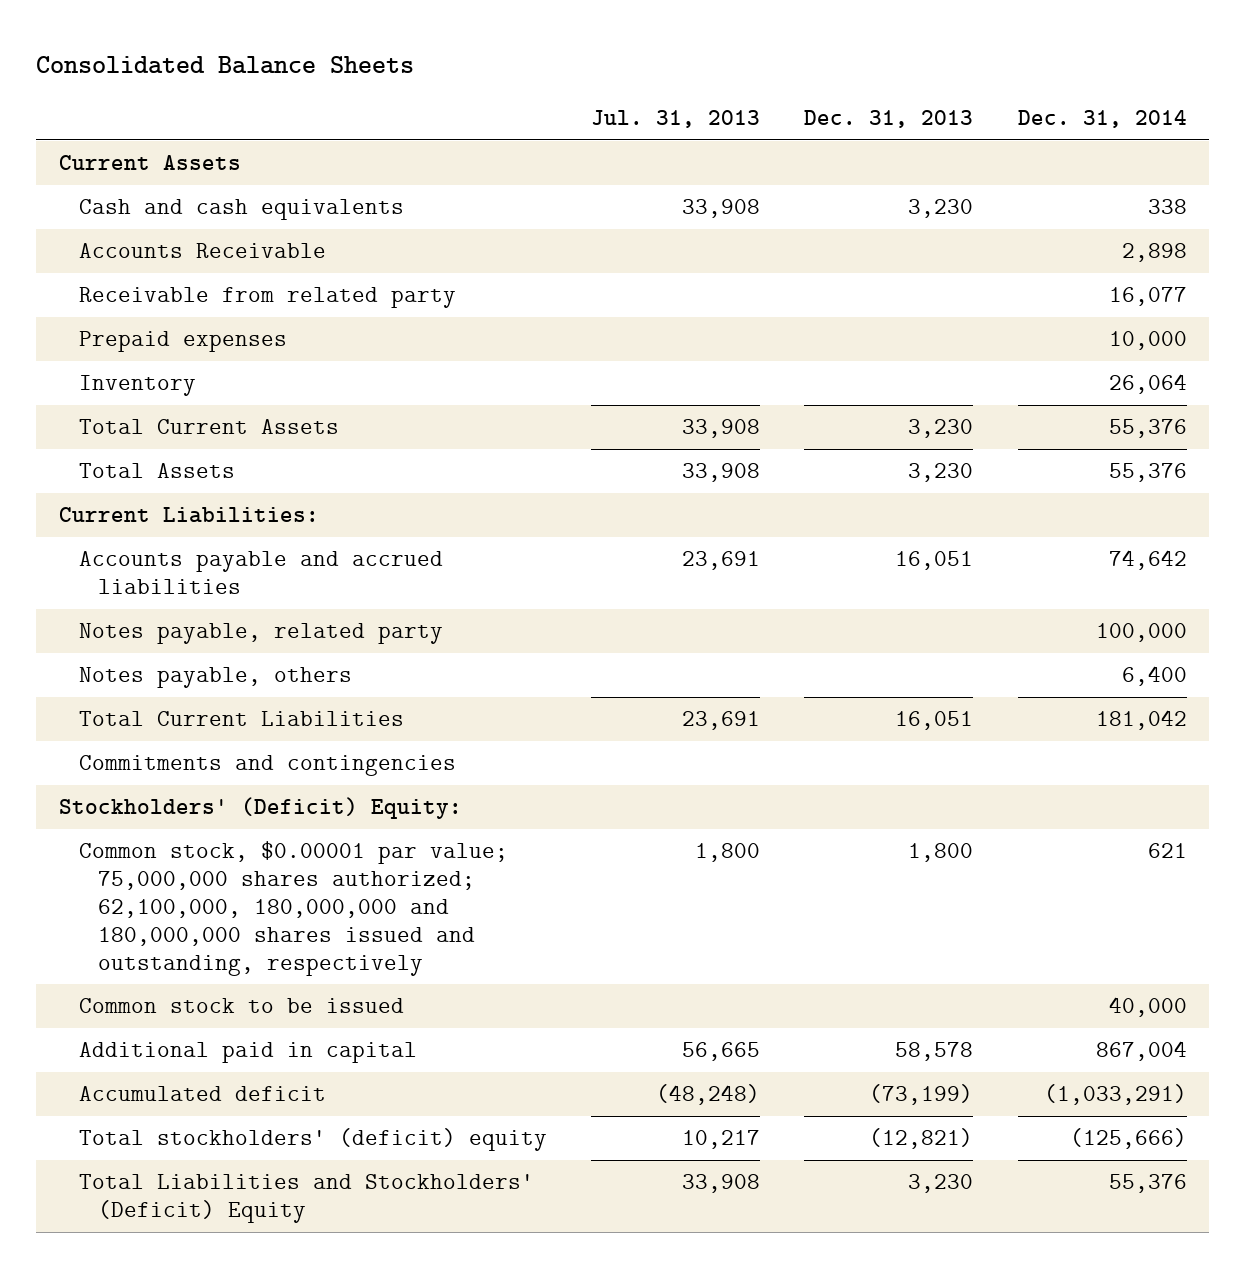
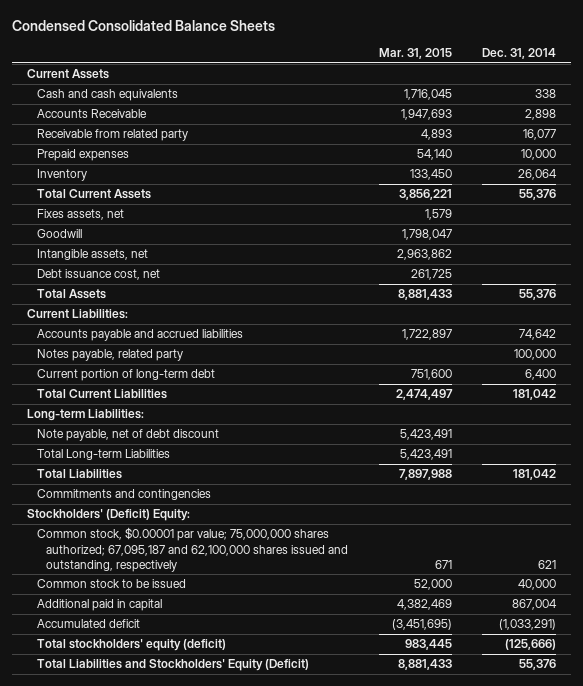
- Consolidated Balance Sheets
+ Condensed Consolidated Balance Sheets
- | Jul. 31, 2013 | Dec. 31, 2013 | Dec. 31, 2014
+ | Mar. 31, 2015 | Dec. 31, 2014
+ Fixes assets, net | 1,579 |
+ Goodwill | 1,798,047 |
+ Intangible assets, net | 2,963,862 |
+ Debt issuance cost, net | 261,725 |
- Notes payable, others | | | 6,400
+ Current portion of long-term debt | 751,600 | 6,400
+ Long-term Liabilities:
+ Note payable, net of debt discount | 5,423,491 |
+ Total Long-term Liabilities | 5,423,491 |
+ Total Liabilities | 7,897,988 | 181,042
- Common stock, $0.00001 par value; 75,000,000 shares authorized; 62,100,000, 180,000,000 and 180,000,000 shares issued and outstanding, respectively | 1,800 | 1,800 | 621
+ Common stock, $0.00001 par value; 75,000,000 shares authorized; 67,095,187 and 62,100,000 shares issued and outstanding, respectively | 671 | 621
- Total stockholders' (deficit) equity | 10,217 | (12,821) | (125,666)
- Total Liabilities and Stockholders' (Deficit) Equity | 33,908 | 3,230 | 55,376
+ Total stockholders' equity (deficit) | 983,445 | (125,666)
+ Total Liabilities and Stockholders' Equity (Deficit) | 8,881,433 | 55,376

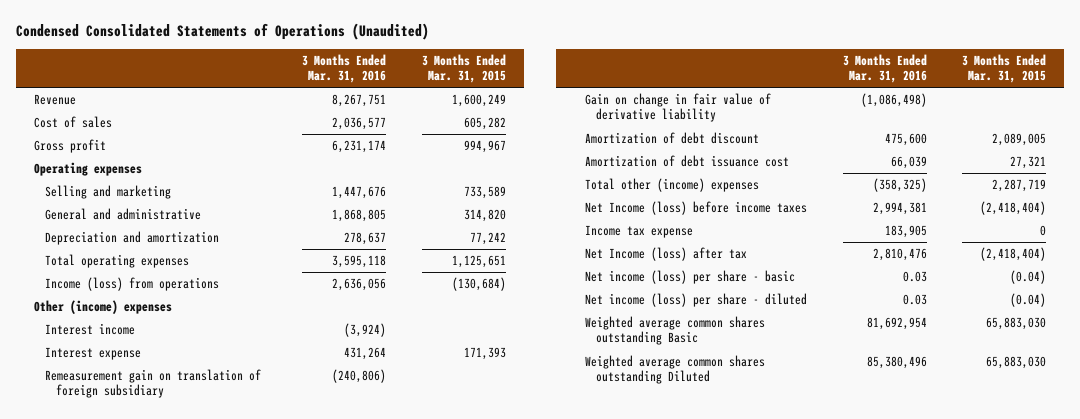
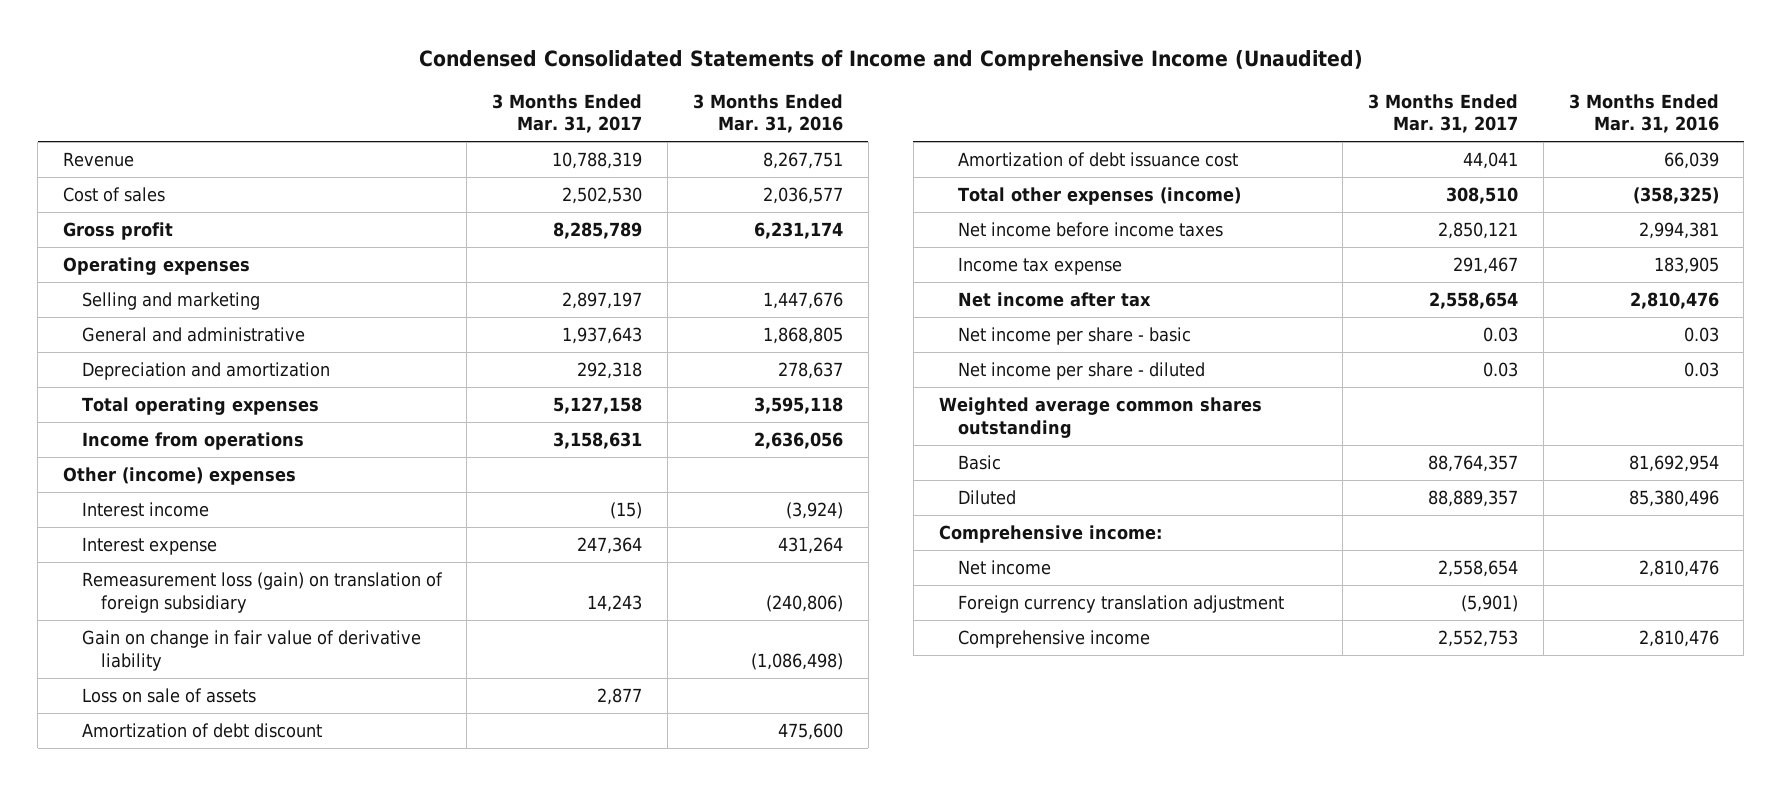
- Condensed Consolidated Statements of Operations (Unaudited)
+ Condensed Consolidated Statements of Income and Comprehensive Income (Unaudited)
- | 3 Months Ended Mar. 31, 2016 | 3 Months Ended Mar. 31, 2015
+ | 3 Months Ended Mar. 31, 2017 | 3 Months Ended Mar. 31, 2016
- Income (loss) from operations | 2,636,056 | (130,684)
+ Income from operations | 3,158,631 | 2,636,056
- Remeasurement gain on translation of foreign subsidiary | (240,806) |
+ Remeasurement loss (gain) on translation of foreign subsidiary | 14,243 | (240,806)
+ Loss on sale of assets | 2,877 |
- Total other (income) expenses | (358,325) | 2,287,719
- Net Income (loss) before income taxes | 2,994,381 | (2,418,404)
+ Total other expenses (income) | 308,510 | (358,325)
+ Net income before income taxes | 2,850,121 | 2,994,381
- Net Income (loss) after tax | 2,810,476 | (2,418,404)
- Net income (loss) per share - basic | 0.03 | (0.04)
- Net income (loss) per share - diluted | 0.03 | (0.04)
- Weighted average common shares outstanding Basic | 81,692,954 | 65,883,030
- Weighted average common shares outstanding Diluted | 85,380,496 | 65,883,030
+ Net income after tax | 2,558,654 | 2,810,476
+ Net income per share - basic | 0.03 | 0.03
+ Net income per share - diluted | 0.03 | 0.03
+ Weighted average common shares outstanding
+ Basic | 88,764,357 | 81,692,954
+ Diluted | 88,889,357 | 85,380,496
+ Comprehensive income:
+ Net income | 2,558,654 | 2,810,476
+ Foreign currency translation adjustment | (5,901) |
+ Comprehensive income | 2,552,753 | 2,810,476

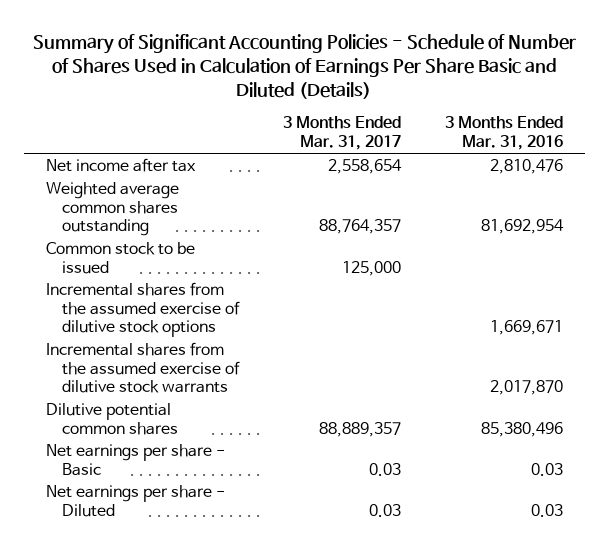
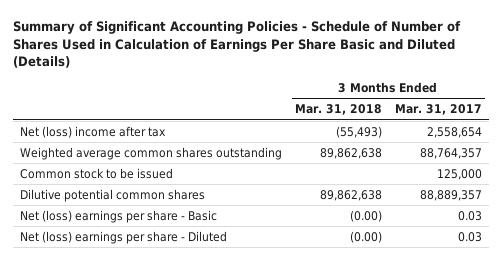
- | 3 Months Ended Mar. 31, 2017 | 3 Months Ended Mar. 31, 2016
+ | 3 Months Ended Mar. 31, 2018 | 3 Months Ended Mar. 31, 2017
- Net income after tax | 2,558,654 | 2,810,476
+ Net (loss) income after tax | (55,493) | 2,558,654
- Incremental shares from the assumed exercise of dilutive stock options | | 1,669,671
- Incremental shares from the assumed exercise of dilutive stock warrants | | 2,017,870
- Net earnings per share - Basic | 0.03 | 0.03
- Net earnings per share - Diluted | 0.03 | 0.03
+ Net (loss) earnings per share - Basic | (0.00) | 0.03
+ Net (loss) earnings per share - Diluted | (0.00) | 0.03

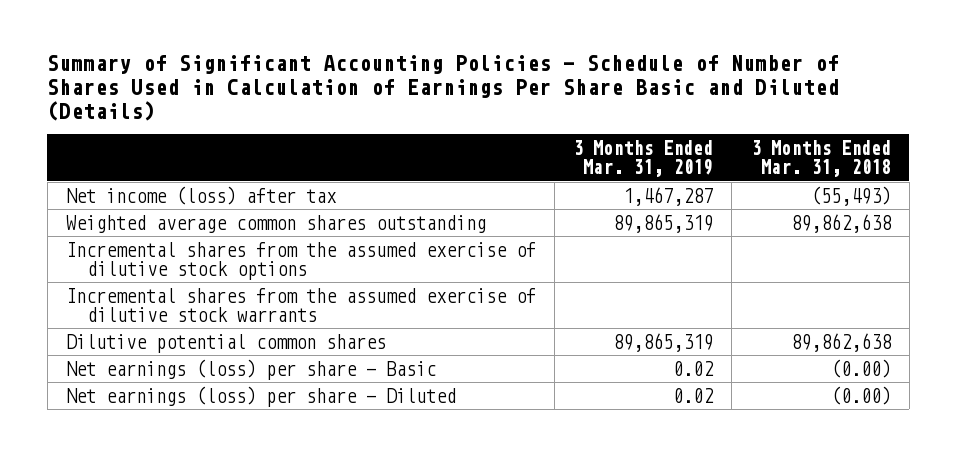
- | 3 Months Ended Mar. 31, 2018 | 3 Months Ended Mar. 31, 2017
+ | 3 Months Ended Mar. 31, 2019 | 3 Months Ended Mar. 31, 2018
- Net (loss) income after tax | (55,493) | 2,558,654
+ Net income (loss) after tax | 1,467,287 | (55,493)
- Common stock to be issued | | 125,000
+ Incremental shares from the assumed exercise of dilutive stock options
+ Incremental shares from the assumed exercise of dilutive stock warrants
- Net (loss) earnings per share - Basic | (0.00) | 0.03
- Net (loss) earnings per share - Diluted | (0.00) | 0.03
+ Net earnings (loss) per share - Basic | 0.02 | (0.00)
+ Net earnings (loss) per share - Diluted | 0.02 | (0.00)

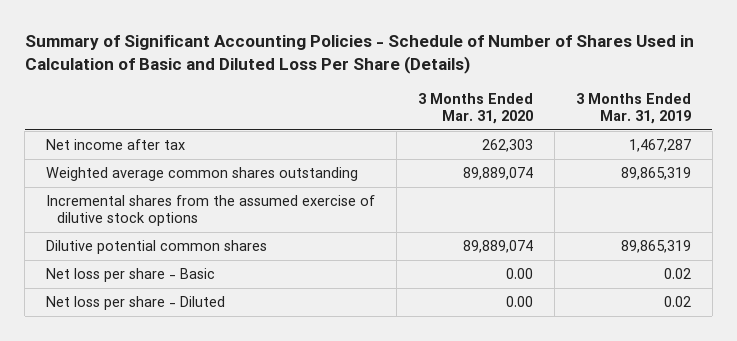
- Summary of Significant Accounting Policies - Schedule of Number of Shares Used in Calculation of Earnings Per Share Basic and Diluted (Details)
+ Summary of Significant Accounting Policies - Schedule of Number of Shares Used in Calculation of Basic and Diluted Loss Per Share (Details)
- | 3 Months Ended Mar. 31, 2019 | 3 Months Ended Mar. 31, 2018
+ | 3 Months Ended Mar. 31, 2020 | 3 Months Ended Mar. 31, 2019
- Net income (loss) after tax | 1,467,287 | (55,493)
+ Net income after tax | 262,303 | 1,467,287
- Incremental shares from the assumed exercise of dilutive stock warrants
- Net earnings (loss) per share - Basic | 0.02 | (0.00)
- Net earnings (loss) per share - Diluted | 0.02 | (0.00)
+ Net loss per share - Basic | 0.00 | 0.02
+ Net loss per share - Diluted | 0.00 | 0.02

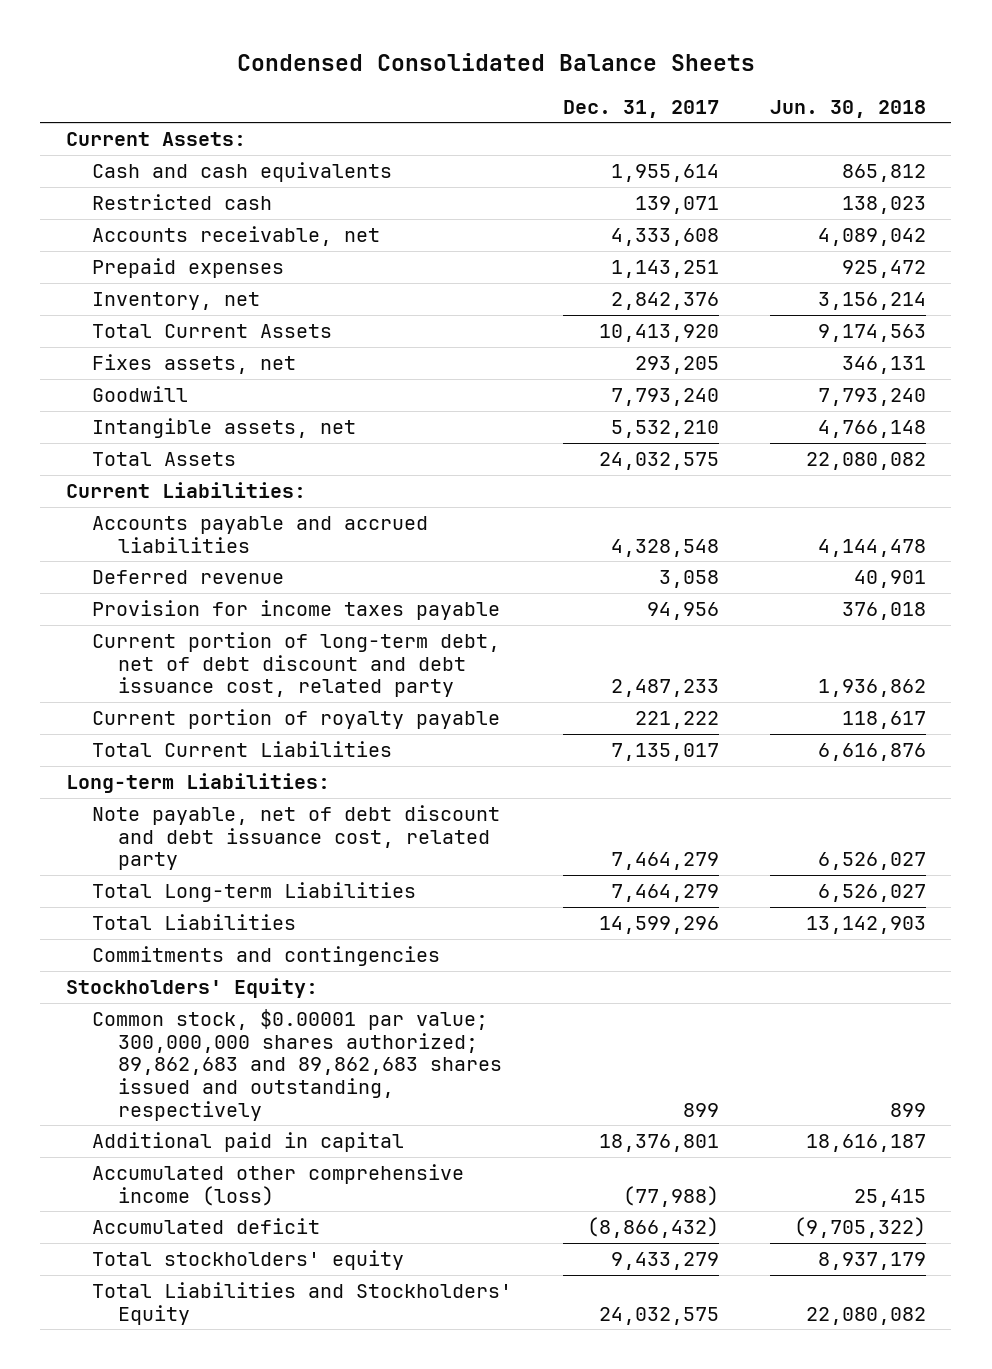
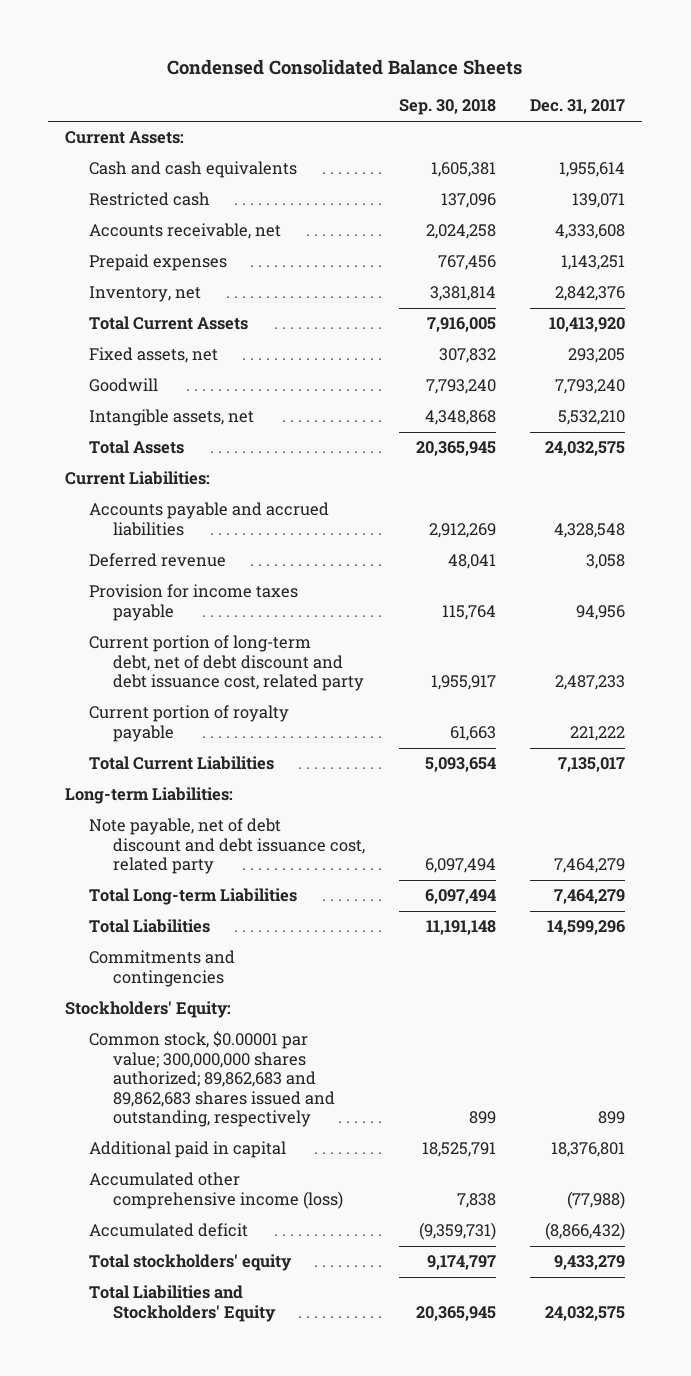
- | Dec. 31, 2017 | Jun. 30, 2018
+ | Sep. 30, 2018 | Dec. 31, 2017
- Fixes assets, net | 293,205 | 346,131
+ Fixed assets, net | 307,832 | 293,205

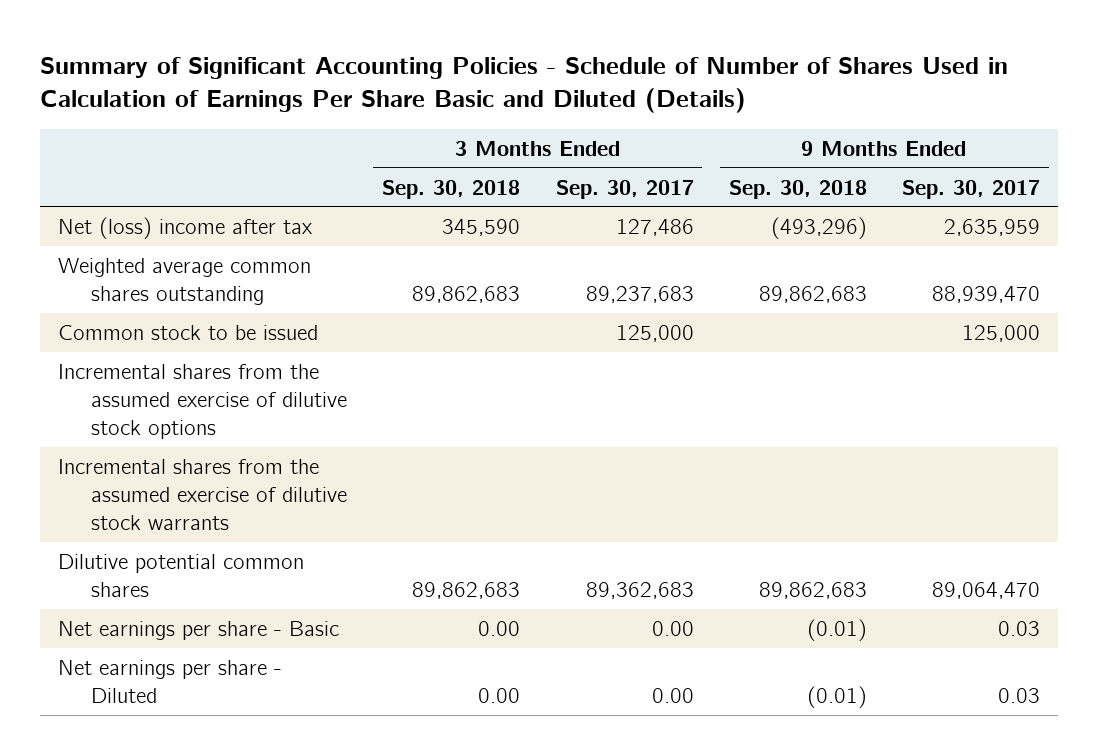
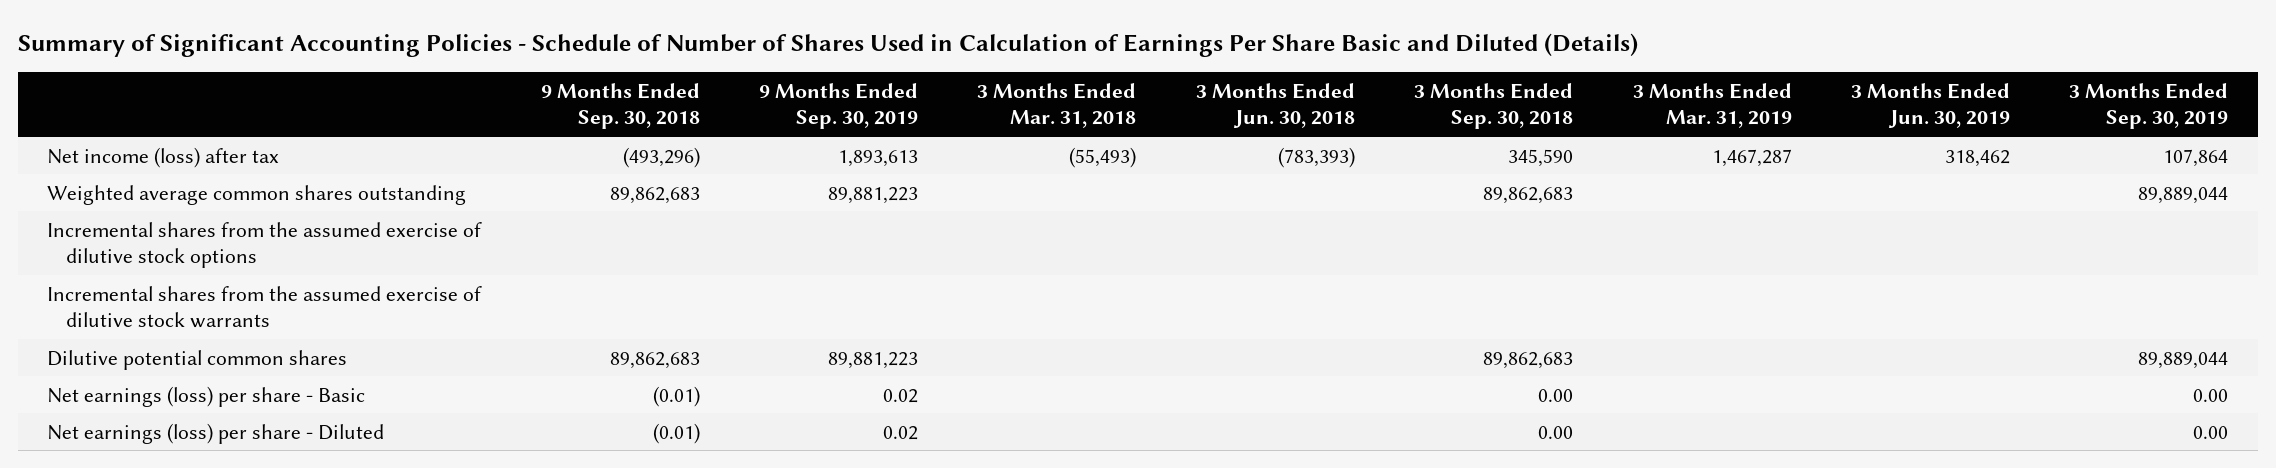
- | 3 Months Ended Sep. 30, 2018 | 3 Months Ended Sep. 30, 2017 | 9 Months Ended Sep. 30, 2018 | 9 Months Ended Sep. 30, 2017
+ | 9 Months Ended Sep. 30, 2018 | 9 Months Ended Sep. 30, 2019 | 3 Months Ended Mar. 31, 2018 | 3 Months Ended Jun. 30, 2018 | 3 Months Ended Sep. 30, 2018 | 3 Months Ended Mar. 31, 2019 | 3 Months Ended Jun. 30, 2019 | 3 Months Ended Sep. 30, 2019
- Net (loss) income after tax | 345,590 | 127,486 | (493,296) | 2,635,959
+ Net income (loss) after tax | (493,296) | 1,893,613 | (55,493) | (783,393) | 345,590 | 1,467,287 | 318,462 | 107,864
- Common stock to be issued | | 125,000 | | 125,000
- Net earnings per share - Basic | 0.00 | 0.00 | (0.01) | 0.03
- Net earnings per share - Diluted | 0.00 | 0.00 | (0.01) | 0.03
+ Net earnings (loss) per share - Basic | (0.01) | 0.02 | | | 0.00 | | | 0.00
+ Net earnings (loss) per share - Diluted | (0.01) | 0.02 | | | 0.00 | | | 0.00

